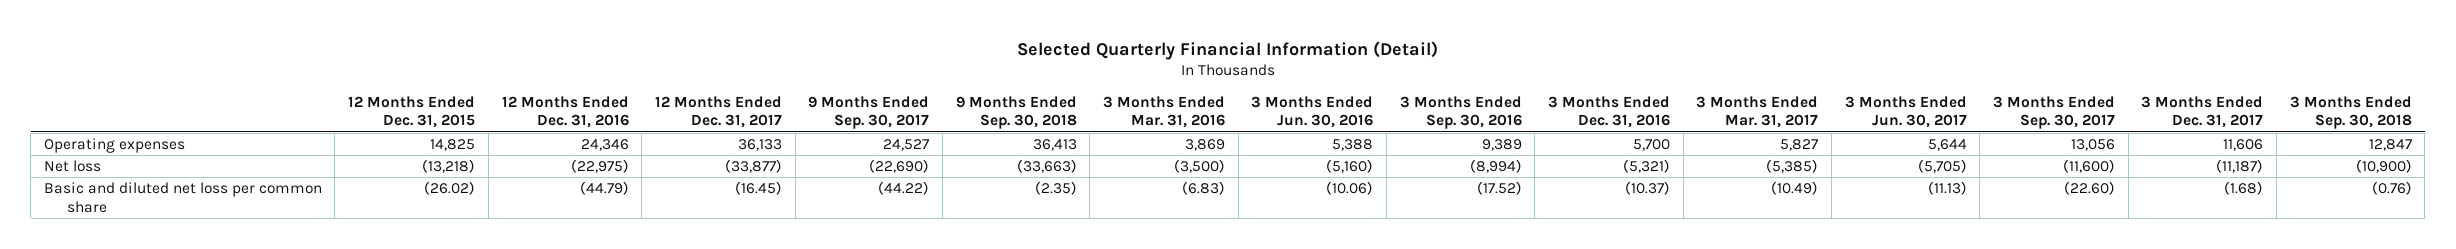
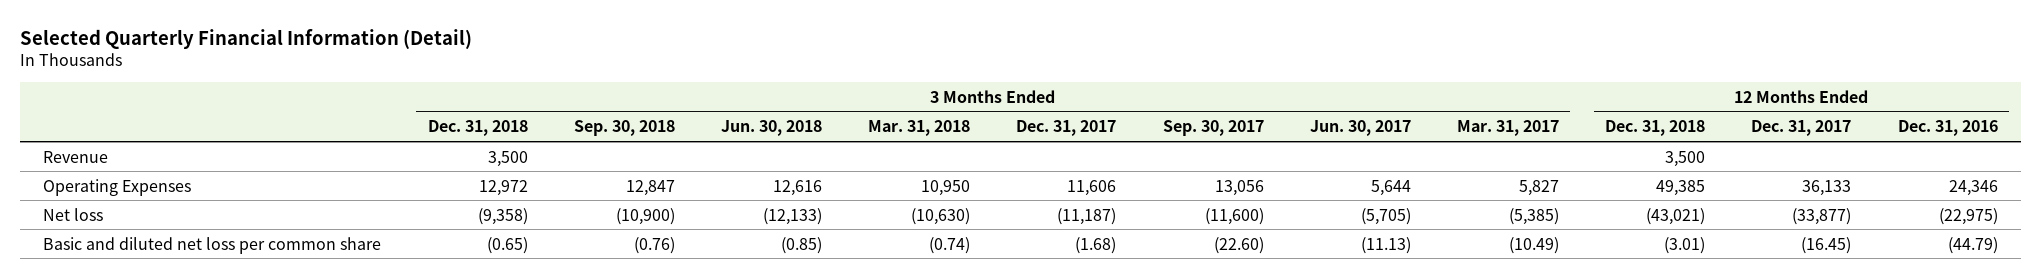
- | 12 Months Ended Dec. 31, 2015 | 12 Months Ended Dec. 31, 2016 | 12 Months Ended Dec. 31, 2017 | 9 Months Ended Sep. 30, 2017 | 9 Months Ended Sep. 30, 2018 | 3 Months Ended Mar. 31, 2016 | 3 Months Ended Jun. 30, 2016 | 3 Months Ended Sep. 30, 2016 | 3 Months Ended Dec. 31, 2016 | 3 Months Ended Mar. 31, 2017 | 3 Months Ended Jun. 30, 2017 | 3 Months Ended Sep. 30, 2017 | 3 Months Ended Dec. 31, 2017 | 3 Months Ended Sep. 30, 2018
+ | 3 Months Ended Dec. 31, 2018 | 3 Months Ended Sep. 30, 2018 | 3 Months Ended Jun. 30, 2018 | 3 Months Ended Mar. 31, 2018 | 3 Months Ended Dec. 31, 2017 | 3 Months Ended Sep. 30, 2017 | 3 Months Ended Jun. 30, 2017 | 3 Months Ended Mar. 31, 2017 | 12 Months Ended Dec. 31, 2018 | 12 Months Ended Dec. 31, 2017 | 12 Months Ended Dec. 31, 2016
- Operating expenses | 14,825 | 24,346 | 36,133 | 24,527 | 36,413 | 3,869 | 5,388 | 9,389 | 5,700 | 5,827 | 5,644 | 13,056 | 11,606 | 12,847
+ Revenue | 3,500 | | | | | | | | 3,500 | |
+ Operating Expenses | 12,972 | 12,847 | 12,616 | 10,950 | 11,606 | 13,056 | 5,644 | 5,827 | 49,385 | 36,133 | 24,346

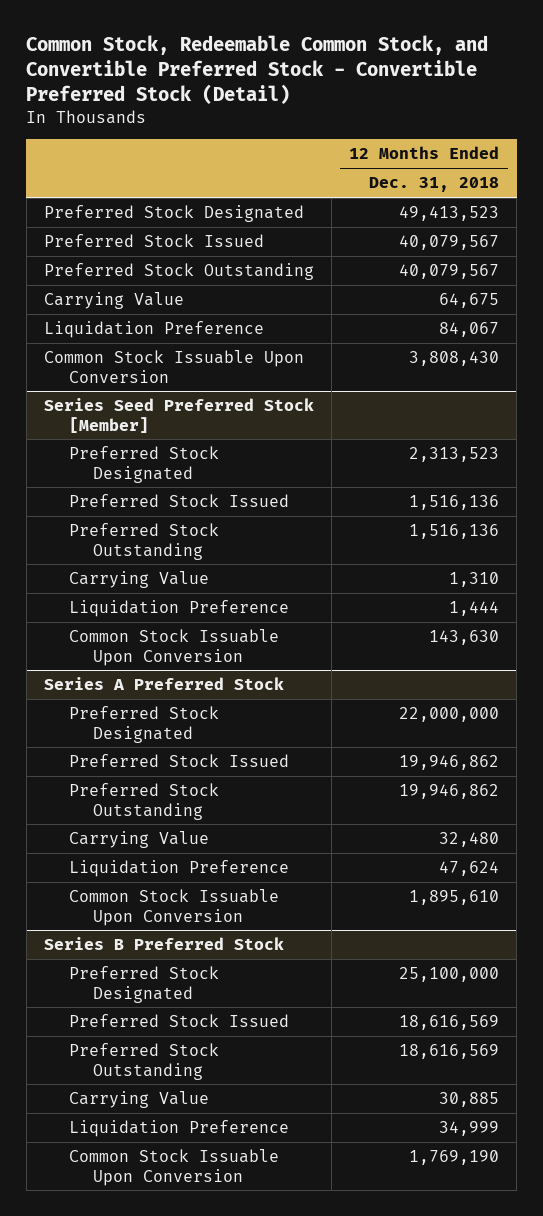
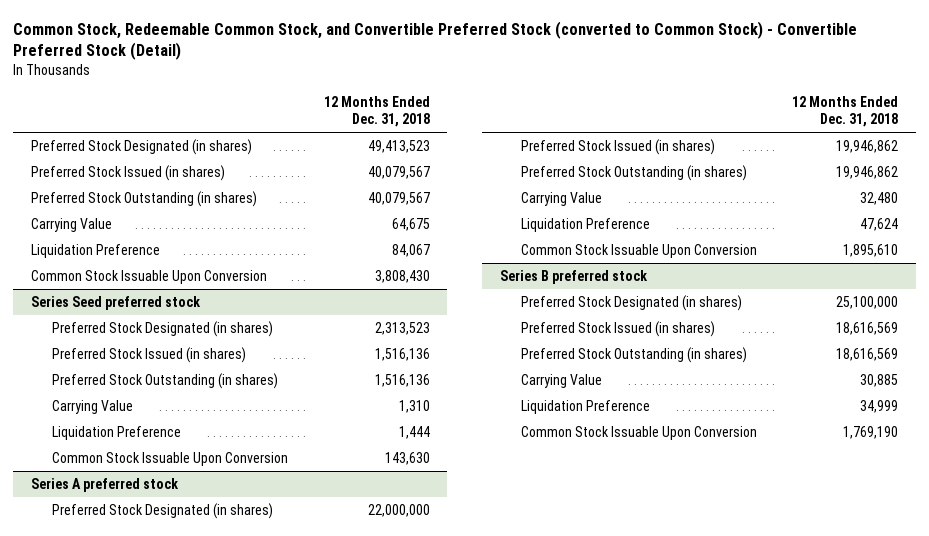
- Common Stock, Redeemable Common Stock, and Convertible Preferred Stock - Convertible Preferred Stock (Detail)
+ Common Stock, Redeemable Common Stock, and Convertible Preferred Stock (converted to Common Stock) - Convertible Preferred Stock (Detail)
- Preferred Stock Designated | 49,413,523
- Preferred Stock Issued | 40,079,567
- Preferred Stock Outstanding | 40,079,567
+ Preferred Stock Designated (in shares) | 49,413,523
+ Preferred Stock Issued (in shares) | 40,079,567
+ Preferred Stock Outstanding (in shares) | 40,079,567
- Series Seed Preferred Stock [Member]
- Preferred Stock Designated | 2,313,523
- Preferred Stock Issued | 1,516,136
- Preferred Stock Outstanding | 1,516,136
+ Series Seed preferred stock
+ Preferred Stock Designated (in shares) | 2,313,523
+ Preferred Stock Issued (in shares) | 1,516,136
+ Preferred Stock Outstanding (in shares) | 1,516,136
- Series A Preferred Stock
- Preferred Stock Designated | 22,000,000
- Preferred Stock Issued | 19,946,862
- Preferred Stock Outstanding | 19,946,862
+ Series A preferred stock
+ Preferred Stock Designated (in shares) | 22,000,000
+ Preferred Stock Issued (in shares) | 19,946,862
+ Preferred Stock Outstanding (in shares) | 19,946,862
- Series B Preferred Stock
- Preferred Stock Designated | 25,100,000
- Preferred Stock Issued | 18,616,569
- Preferred Stock Outstanding | 18,616,569
+ Series B preferred stock
+ Preferred Stock Designated (in shares) | 25,100,000
+ Preferred Stock Issued (in shares) | 18,616,569
+ Preferred Stock Outstanding (in shares) | 18,616,569

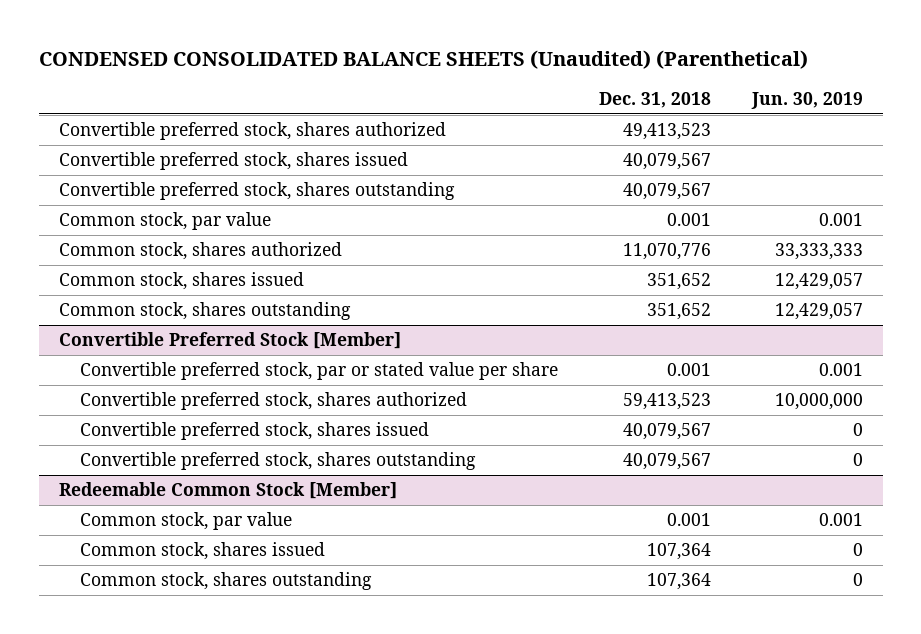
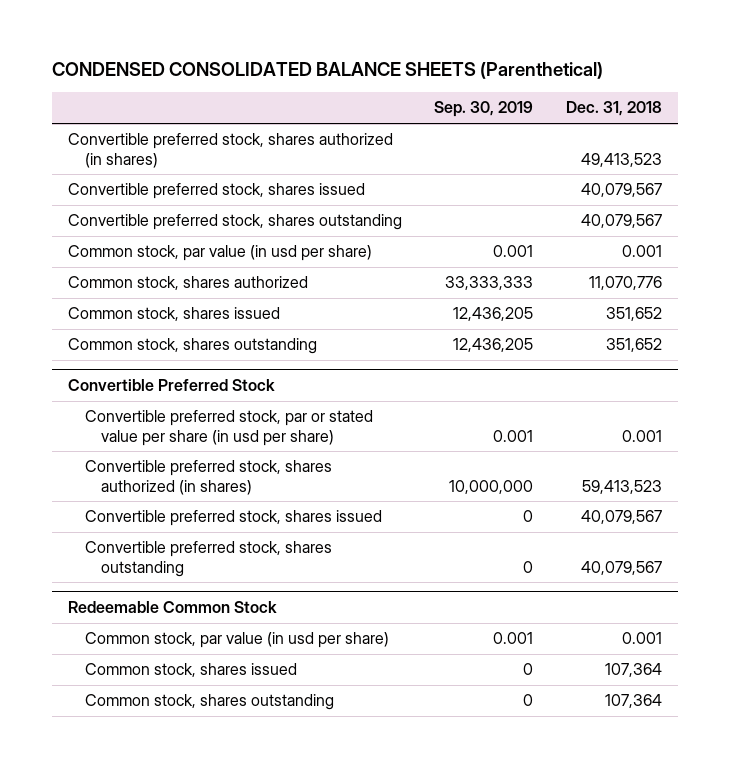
- CONDENSED CONSOLIDATED BALANCE SHEETS (Unaudited) (Parenthetical)
+ CONDENSED CONSOLIDATED BALANCE SHEETS (Parenthetical)
- | Dec. 31, 2018 | Jun. 30, 2019
+ | Sep. 30, 2019 | Dec. 31, 2018
- Convertible preferred stock, shares authorized | 49,413,523 |
+ Convertible preferred stock, shares authorized (in shares) | | 49,413,523
- Common stock, par value | 0.001 | 0.001
+ Common stock, par value (in usd per share) | 0.001 | 0.001
- Convertible Preferred Stock [Member]
- Convertible preferred stock, par or stated value per share | 0.001 | 0.001
- Convertible preferred stock, shares authorized | 59,413,523 | 10,000,000
+ Convertible Preferred Stock
+ Convertible preferred stock, par or stated value per share (in usd per share) | 0.001 | 0.001
+ Convertible preferred stock, shares authorized (in shares) | 10,000,000 | 59,413,523
- Redeemable Common Stock [Member]
- Common stock, par value | 0.001 | 0.001
+ Redeemable Common Stock
+ Common stock, par value (in usd per share) | 0.001 | 0.001

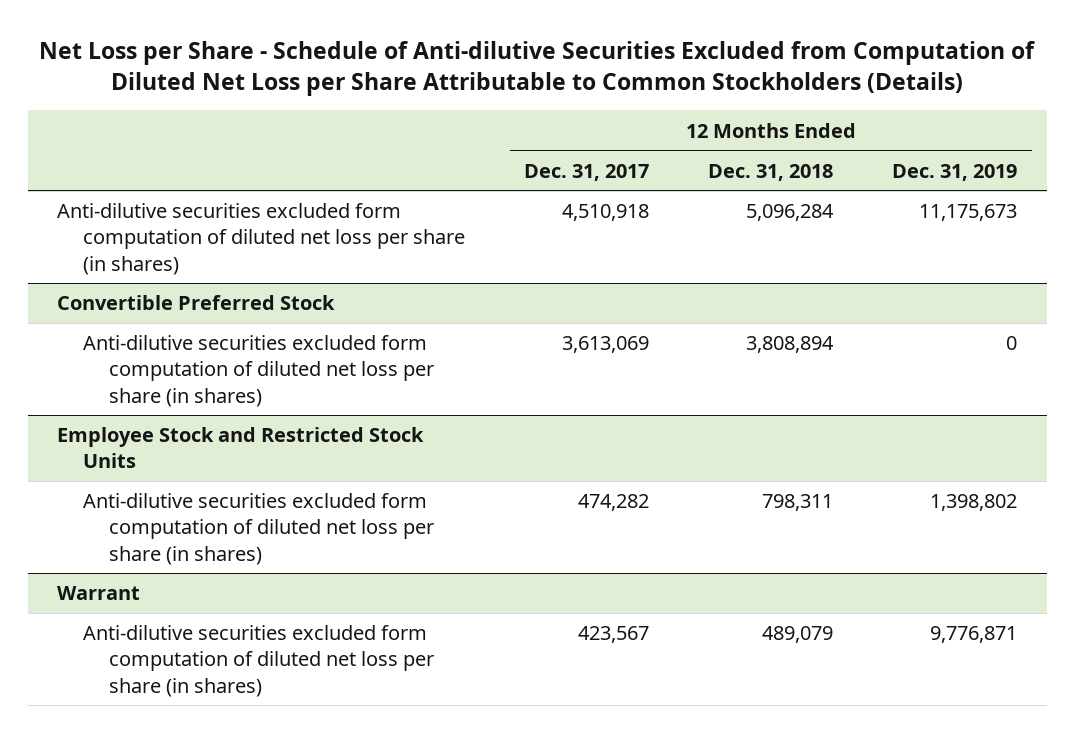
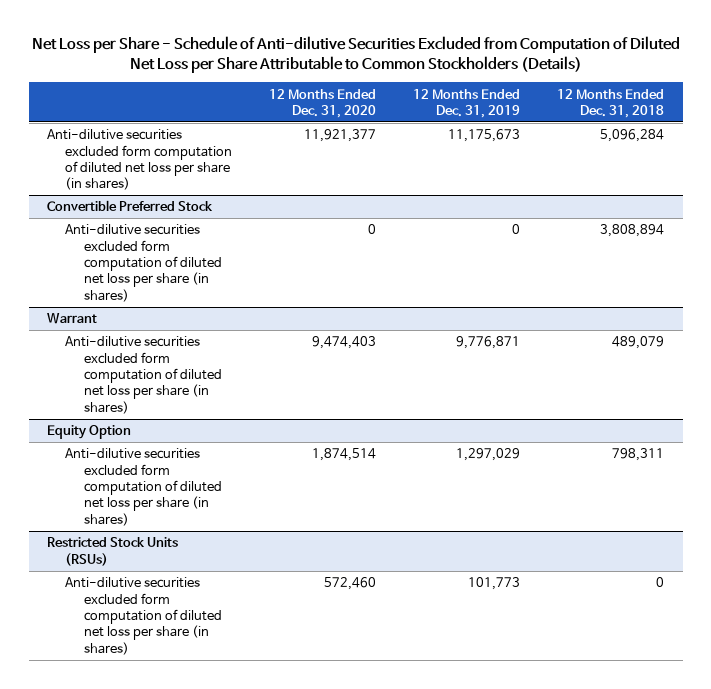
- | 12 Months Ended Dec. 31, 2017 | 12 Months Ended Dec. 31, 2018 | 12 Months Ended Dec. 31, 2019
+ | 12 Months Ended Dec. 31, 2020 | 12 Months Ended Dec. 31, 2019 | 12 Months Ended Dec. 31, 2018
- Employee Stock and Restricted Stock Units
- Anti-dilutive securities excluded form computation of diluted net loss per share (in shares) | 474,282 | 798,311 | 1,398,802
+ Equity Option
+ Anti-dilutive securities excluded form computation of diluted net loss per share (in shares) | 1,874,514 | 1,297,029 | 798,311
+ Restricted Stock Units (RSUs)
+ Anti-dilutive securities excluded form computation of diluted net loss per share (in shares) | 572,460 | 101,773 | 0

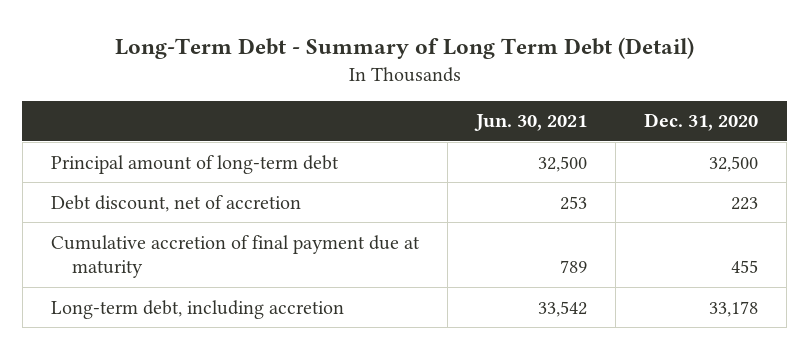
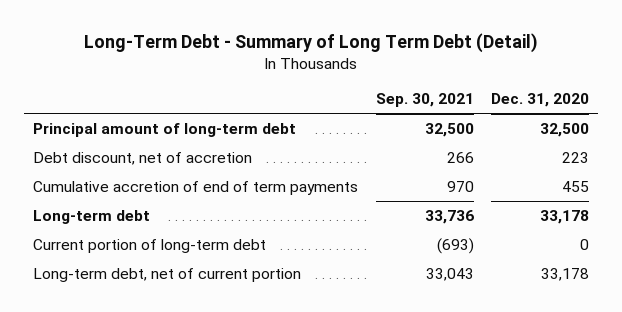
- | Jun. 30, 2021 | Dec. 31, 2020
+ | Sep. 30, 2021 | Dec. 31, 2020
- Cumulative accretion of final payment due at maturity | 789 | 455
- Long-term debt, including accretion | 33,542 | 33,178
+ Cumulative accretion of end of term payments | 970 | 455
+ Long-term debt | 33,736 | 33,178
+ Current portion of long-term debt | (693) | 0
+ Long-term debt, net of current portion | 33,043 | 33,178

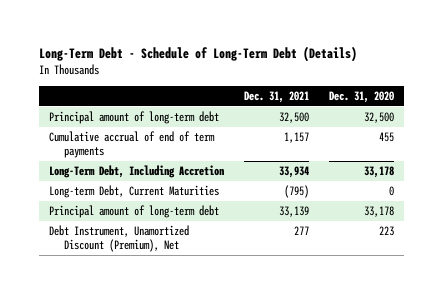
- Long-Term Debt - Summary of Long Term Debt (Detail)
+ Long-Term Debt - Schedule of Long-Term Debt (Details)
- | Sep. 30, 2021 | Dec. 31, 2020
+ | Dec. 31, 2021 | Dec. 31, 2020
- Debt discount, net of accretion | 266 | 223
- Cumulative accretion of end of term payments | 970 | 455
- Long-term debt | 33,736 | 33,178
- Current portion of long-term debt | (693) | 0
- Long-term debt, net of current portion | 33,043 | 33,178
+ Cumulative accrual of end of term payments | 1,157 | 455
+ Long-Term Debt, Including Accretion | 33,934 | 33,178
+ Long-term Debt, Current Maturities | (795) | 0
+ Principal amount of long-term debt | 33,139 | 33,178
+ Debt Instrument, Unamortized Discount (Premium), Net | 277 | 223

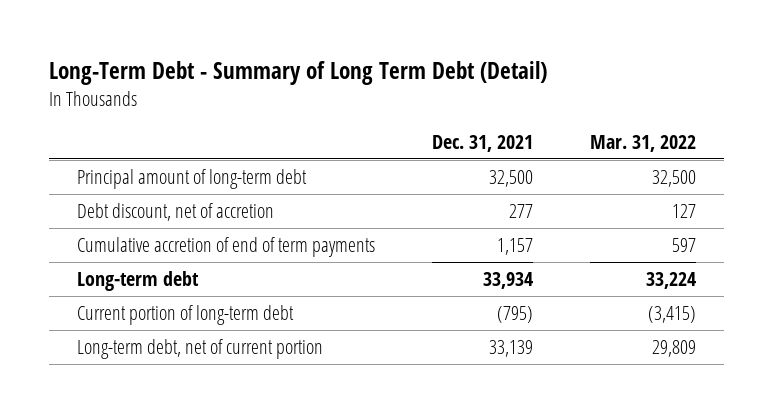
- Long-Term Debt - Schedule of Long-Term Debt (Details)
+ Long-Term Debt - Summary of Long Term Debt (Detail)
- | Dec. 31, 2021 | Dec. 31, 2020
+ | Dec. 31, 2021 | Mar. 31, 2022
- Cumulative accrual of end of term payments | 1,157 | 455
- Long-Term Debt, Including Accretion | 33,934 | 33,178
- Long-term Debt, Current Maturities | (795) | 0
- Principal amount of long-term debt | 33,139 | 33,178
- Debt Instrument, Unamortized Discount (Premium), Net | 277 | 223
+ Debt discount, net of accretion | 277 | 127
+ Cumulative accretion of end of term payments | 1,157 | 597
+ Long-term debt | 33,934 | 33,224
+ Current portion of long-term debt | (795) | (3,415)
+ Long-term debt, net of current portion | 33,139 | 29,809

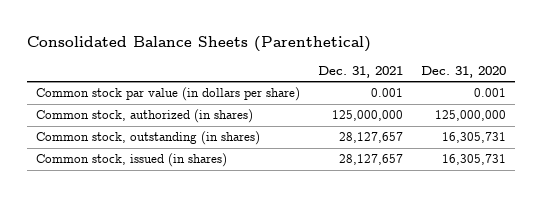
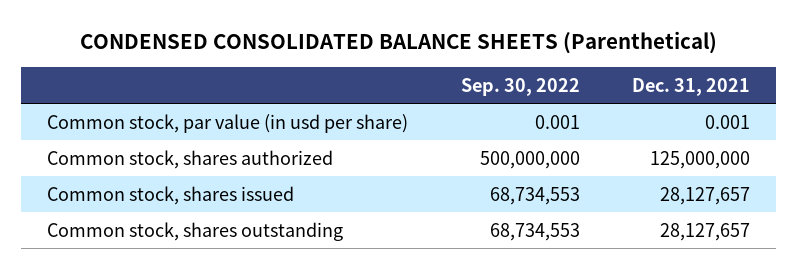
- Consolidated Balance Sheets (Parenthetical)
+ CONDENSED CONSOLIDATED BALANCE SHEETS (Parenthetical)
- | Dec. 31, 2021 | Dec. 31, 2020
+ | Sep. 30, 2022 | Dec. 31, 2021
- Common stock par value (in dollars per share) | 0.001 | 0.001
- Common stock, authorized (in shares) | 125,000,000 | 125,000,000
- Common stock, outstanding (in shares) | 28,127,657 | 16,305,731
- Common stock, issued (in shares) | 28,127,657 | 16,305,731
+ Common stock, par value (in usd per share) | 0.001 | 0.001
+ Common stock, shares authorized | 500,000,000 | 125,000,000
+ Common stock, shares issued | 68,734,553 | 28,127,657
+ Common stock, shares outstanding | 68,734,553 | 28,127,657

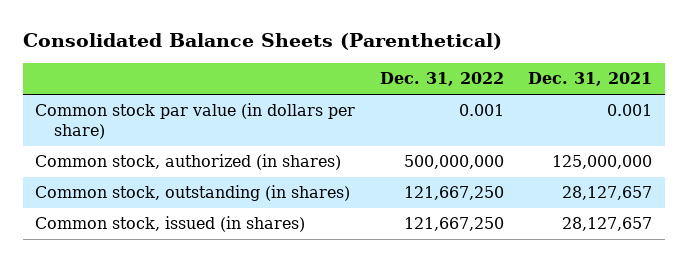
- CONDENSED CONSOLIDATED BALANCE SHEETS (Parenthetical)
+ Consolidated Balance Sheets (Parenthetical)
- | Sep. 30, 2022 | Dec. 31, 2021
+ | Dec. 31, 2022 | Dec. 31, 2021
- Common stock, par value (in usd per share) | 0.001 | 0.001
- Common stock, shares authorized | 500,000,000 | 125,000,000
- Common stock, shares issued | 68,734,553 | 28,127,657
- Common stock, shares outstanding | 68,734,553 | 28,127,657
+ Common stock par value (in dollars per share) | 0.001 | 0.001
+ Common stock, authorized (in shares) | 500,000,000 | 125,000,000
+ Common stock, outstanding (in shares) | 121,667,250 | 28,127,657
+ Common stock, issued (in shares) | 121,667,250 | 28,127,657

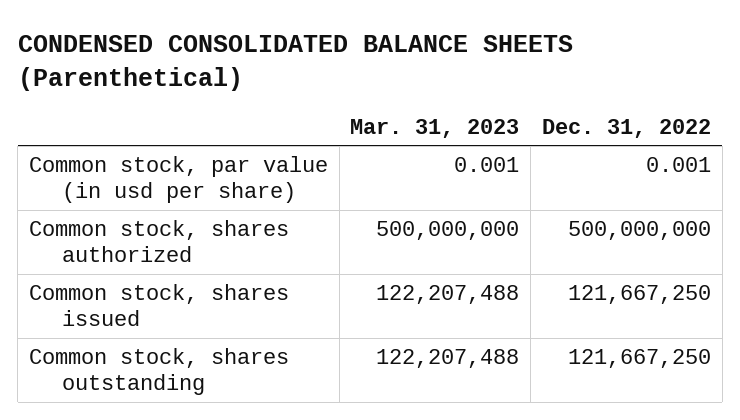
- Consolidated Balance Sheets (Parenthetical)
+ CONDENSED CONSOLIDATED BALANCE SHEETS (Parenthetical)
- | Dec. 31, 2022 | Dec. 31, 2021
+ | Mar. 31, 2023 | Dec. 31, 2022
- Common stock par value (in dollars per share) | 0.001 | 0.001
- Common stock, authorized (in shares) | 500,000,000 | 125,000,000
- Common stock, outstanding (in shares) | 121,667,250 | 28,127,657
- Common stock, issued (in shares) | 121,667,250 | 28,127,657
+ Common stock, par value (in usd per share) | 0.001 | 0.001
+ Common stock, shares authorized | 500,000,000 | 500,000,000
+ Common stock, shares issued | 122,207,488 | 121,667,250
+ Common stock, shares outstanding | 122,207,488 | 121,667,250

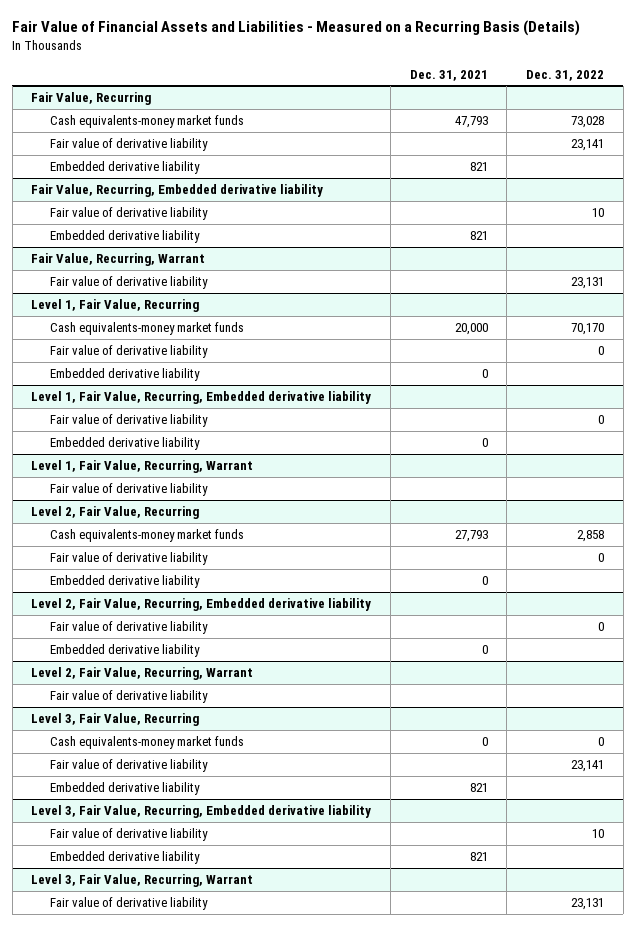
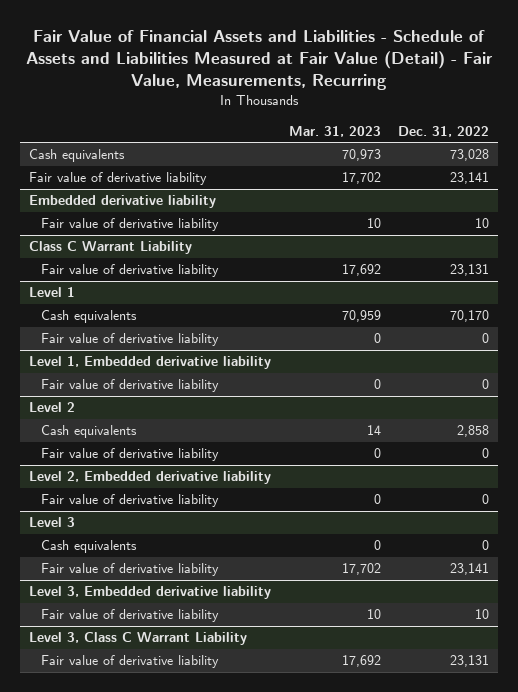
- Fair Value of Financial Assets and Liabilities - Measured on a Recurring Basis (Details)
+ Fair Value of Financial Assets and Liabilities - Schedule of Assets and Liabilities Measured at Fair Value (Detail) - Fair Value, Measurements, Recurring
- | Dec. 31, 2021 | Dec. 31, 2022
+ | Mar. 31, 2023 | Dec. 31, 2022
- Fair Value, Recurring
- Cash equivalents-money market funds | 47,793 | 73,028
+ Cash equivalents | 70,973 | 73,028
- Embedded derivative liability | 821 |
- Fair Value, Recurring, Embedded derivative liability
+ Embedded derivative liability
- Embedded derivative liability | 821 |
- Fair Value, Recurring, Warrant
+ Class C Warrant Liability
- Level 1, Fair Value, Recurring
- Cash equivalents-money market funds | 20,000 | 70,170
+ Level 1
+ Cash equivalents | 70,959 | 70,170
- Embedded derivative liability | 0 |
- Level 1, Fair Value, Recurring, Embedded derivative liability
+ Level 1, Embedded derivative liability
- Embedded derivative liability | 0 |
- Level 1, Fair Value, Recurring, Warrant
- Fair value of derivative liability
- Level 2, Fair Value, Recurring
- Cash equivalents-money market funds | 27,793 | 2,858
+ Level 2
+ Cash equivalents | 14 | 2,858
- Embedded derivative liability | 0 |
- Level 2, Fair Value, Recurring, Embedded derivative liability
+ Level 2, Embedded derivative liability
- Embedded derivative liability | 0 |
- Level 2, Fair Value, Recurring, Warrant
- Fair value of derivative liability
- Level 3, Fair Value, Recurring
- Cash equivalents-money market funds | 0 | 0
+ Level 3
+ Cash equivalents | 0 | 0
- Embedded derivative liability | 821 |
- Level 3, Fair Value, Recurring, Embedded derivative liability
+ Level 3, Embedded derivative liability
- Embedded derivative liability | 821 |
- Level 3, Fair Value, Recurring, Warrant
+ Level 3, Class C Warrant Liability

